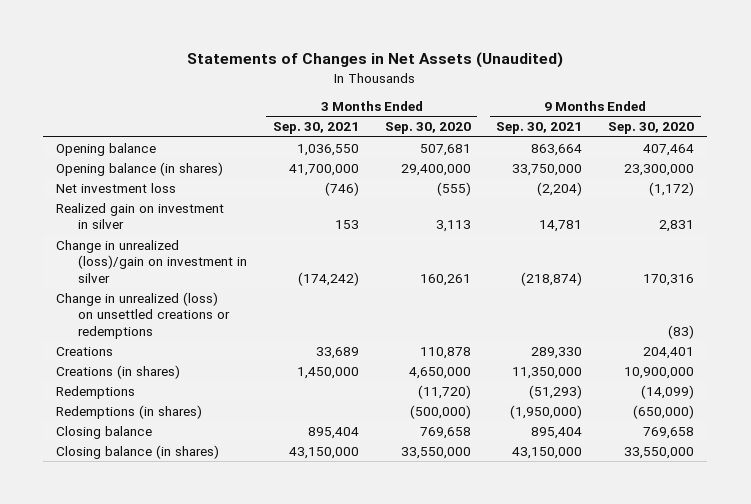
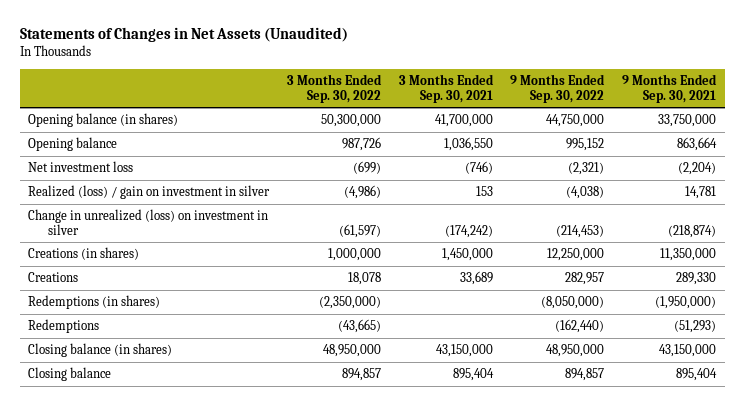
- | 3 Months Ended Sep. 30, 2021 | 3 Months Ended Sep. 30, 2020 | 9 Months Ended Sep. 30, 2021 | 9 Months Ended Sep. 30, 2020
+ | 3 Months Ended Sep. 30, 2022 | 3 Months Ended Sep. 30, 2021 | 9 Months Ended Sep. 30, 2022 | 9 Months Ended Sep. 30, 2021
moved down: Opening balance | 987,726 | 1,036,550 | 995,152 | 863,664
- Realized gain on investment in silver | 153 | 3,113 | 14,781 | 2,831
- Change in unrealized (loss)/gain on investment in silver | (174,242) | 160,261 | (218,874) | 170,316
- Change in unrealized (loss) on unsettled creations or redemptions | | | | (83)
+ Realized (loss) / gain on investment in silver | (4,986) | 153 | (4,038) | 14,781
+ Change in unrealized (loss) on investment in silver | (61,597) | (174,242) | (214,453) | (218,874)
moved down: Creations | 18,078 | 33,689 | 282,957 | 289,330
moved down: Redemptions | (43,665) | | (162,440) | (51,293)
moved down: Closing balance | 894,857 | 895,404 | 894,857 | 895,404

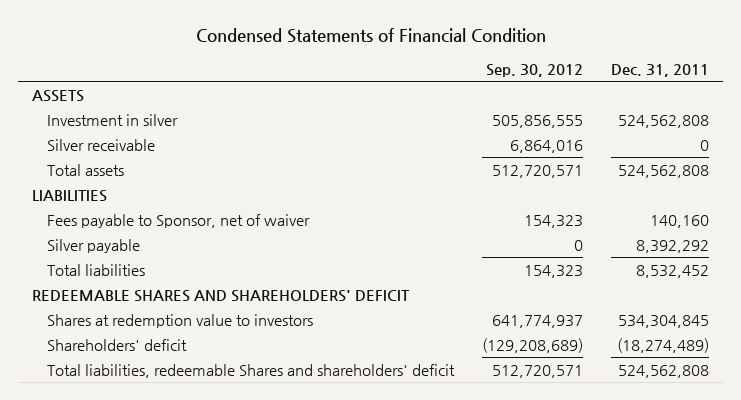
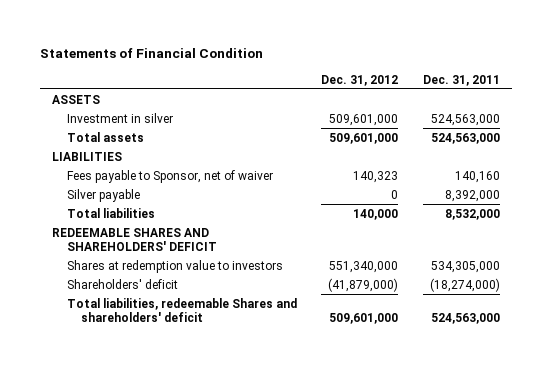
- Condensed Statements of Financial Condition
+ Statements of Financial Condition
- | Sep. 30, 2012 | Dec. 31, 2011
+ | Dec. 31, 2012 | Dec. 31, 2011
- Investment in silver | 505,856,555 | 524,562,808
- Silver receivable | 6,864,016 | 0
- Total assets | 512,720,571 | 524,562,808
+ Investment in silver | 509,601,000 | 524,563,000
+ Total assets | 509,601,000 | 524,563,000
- Silver payable | 0 | 8,392,292
- Total liabilities | 154,323 | 8,532,452
+ Silver payable | 0 | 8,392,000
+ Total liabilities | 140,000 | 8,532,000
- Shares at redemption value to investors | 641,774,937 | 534,304,845
- Shareholders' deficit | (129,208,689) | (18,274,489)
- Total liabilities, redeemable Shares and shareholders' deficit | 512,720,571 | 524,562,808
+ Shares at redemption value to investors | 551,340,000 | 534,305,000
+ Shareholders' deficit | (41,879,000) | (18,274,000)
+ Total liabilities, redeemable Shares and shareholders' deficit | 509,601,000 | 524,563,000

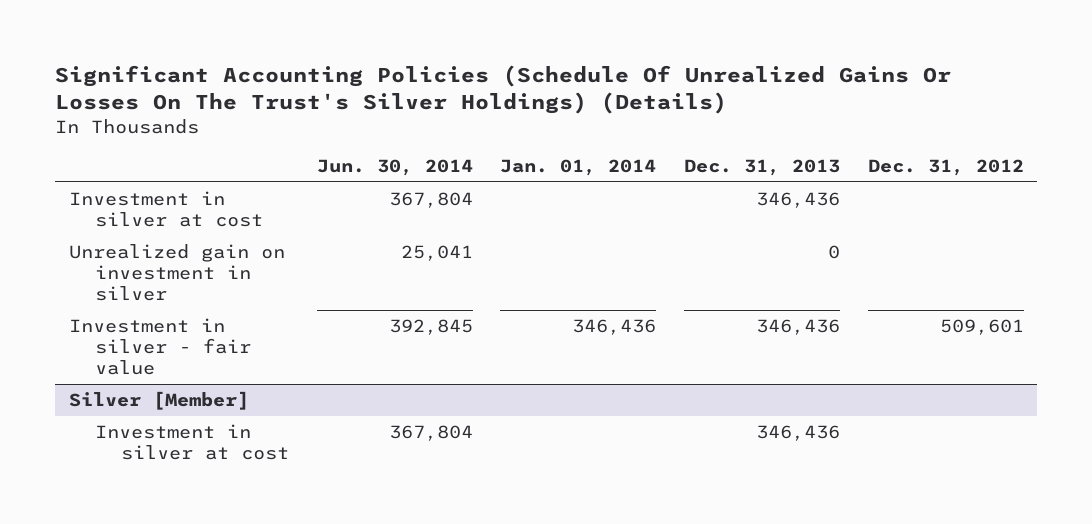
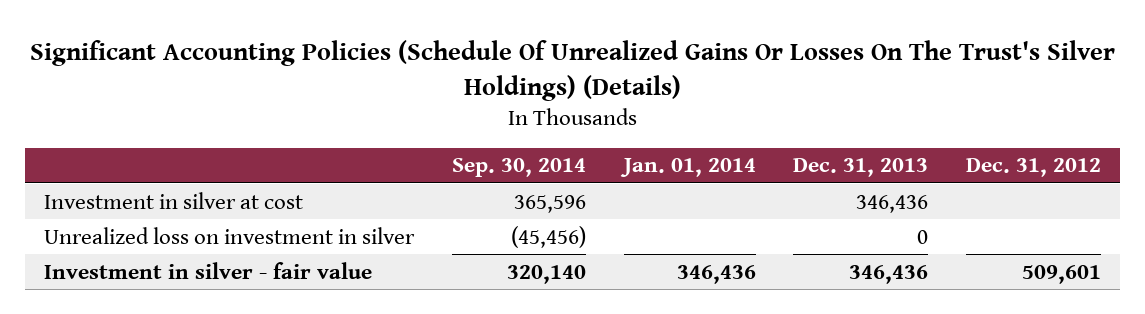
- | Jun. 30, 2014 | Jan. 01, 2014 | Dec. 31, 2013 | Dec. 31, 2012
+ | Sep. 30, 2014 | Jan. 01, 2014 | Dec. 31, 2013 | Dec. 31, 2012
- Unrealized gain on investment in silver | 25,041 | | 0 |
+ Unrealized loss on investment in silver | (45,456) | | 0 |
- Silver [Member]
- Investment in silver at cost | 367,804 | | 346,436 |

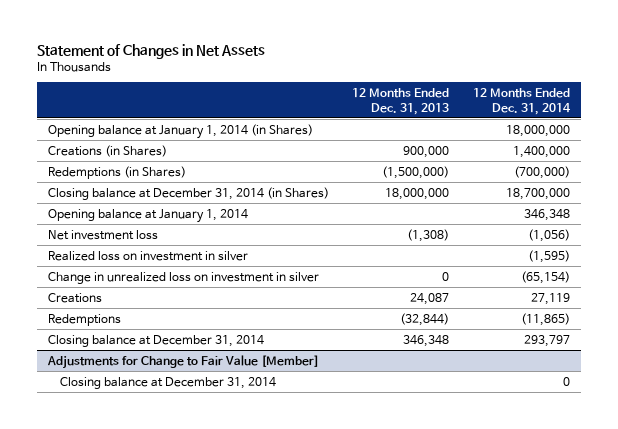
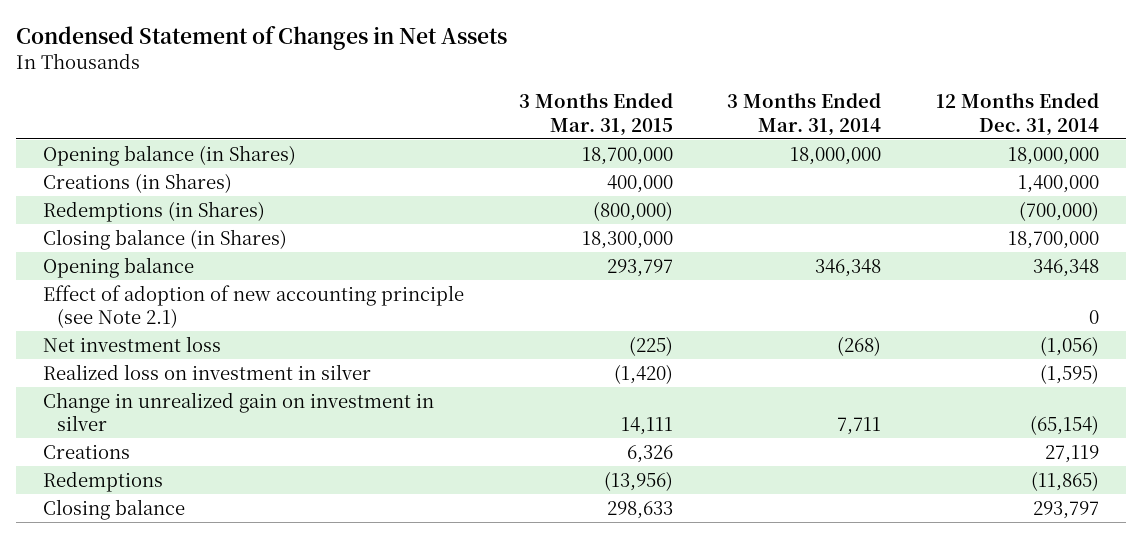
- Statement of Changes in Net Assets
+ Condensed Statement of Changes in Net Assets
- | 12 Months Ended Dec. 31, 2013 | 12 Months Ended Dec. 31, 2014
+ | 3 Months Ended Mar. 31, 2015 | 3 Months Ended Mar. 31, 2014 | 12 Months Ended Dec. 31, 2014
- Opening balance at January 1, 2014 (in Shares) | | 18,000,000
+ Opening balance (in Shares) | 18,700,000 | 18,000,000 | 18,000,000
- Closing balance at December 31, 2014 (in Shares) | 18,000,000 | 18,700,000
- Opening balance at January 1, 2014 | | 346,348
+ Closing balance (in Shares) | 18,300,000 | | 18,700,000
+ Opening balance | 293,797 | 346,348 | 346,348
+ Effect of adoption of new accounting principle (see Note 2.1) | | | 0
- Change in unrealized loss on investment in silver | 0 | (65,154)
+ Change in unrealized gain on investment in silver | 14,111 | 7,711 | (65,154)
- Closing balance at December 31, 2014 | 346,348 | 293,797
- Adjustments for Change to Fair Value [Member]
- Closing balance at December 31, 2014 | | 0
+ Closing balance | 298,633 | | 293,797

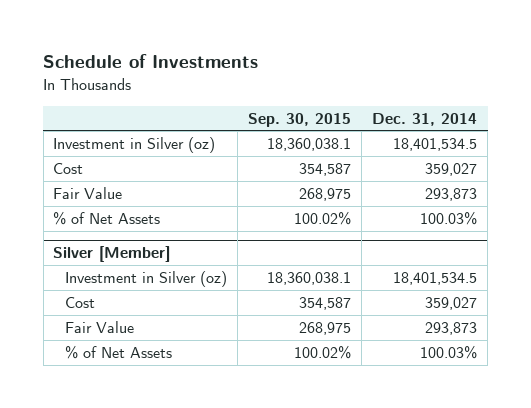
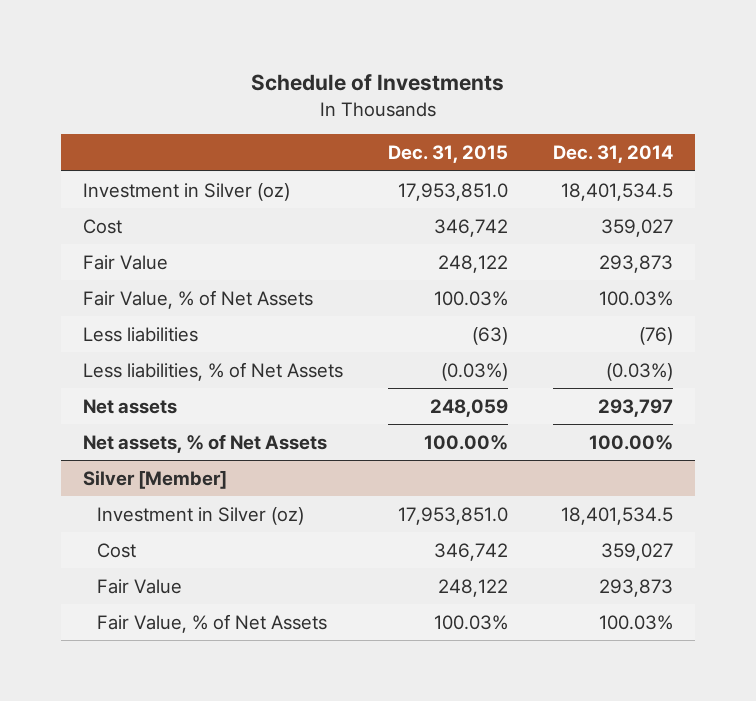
- | Sep. 30, 2015 | Dec. 31, 2014
+ | Dec. 31, 2015 | Dec. 31, 2014
- % of Net Assets | 100.02% | 100.03%
+ Fair Value, % of Net Assets | 100.03% | 100.03%
+ Less liabilities | (63) | (76)
+ Less liabilities, % of Net Assets | (0.03%) | (0.03%)
+ Net assets | 248,059 | 293,797
+ Net assets, % of Net Assets | 100.00% | 100.00%
@ Silver [Member]
- % of Net Assets | 100.02% | 100.03%
+ Fair Value, % of Net Assets | 100.03% | 100.03%

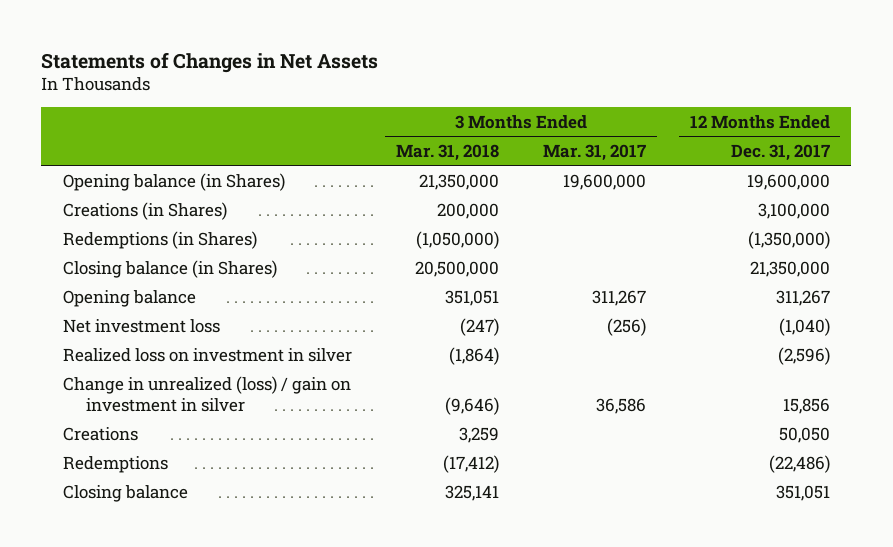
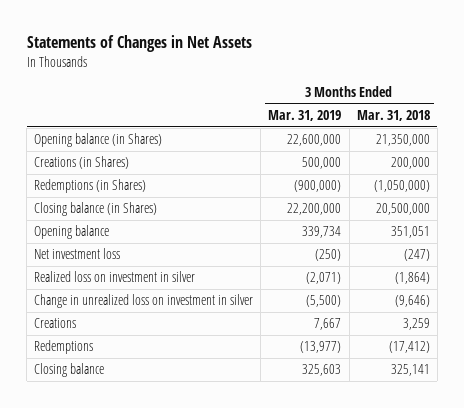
- | 3 Months Ended Mar. 31, 2018 | 3 Months Ended Mar. 31, 2017 | 12 Months Ended Dec. 31, 2017
+ | 3 Months Ended Mar. 31, 2019 | 3 Months Ended Mar. 31, 2018
- Change in unrealized (loss) / gain on investment in silver | (9,646) | 36,586 | 15,856
+ Change in unrealized loss on investment in silver | (5,500) | (9,646)

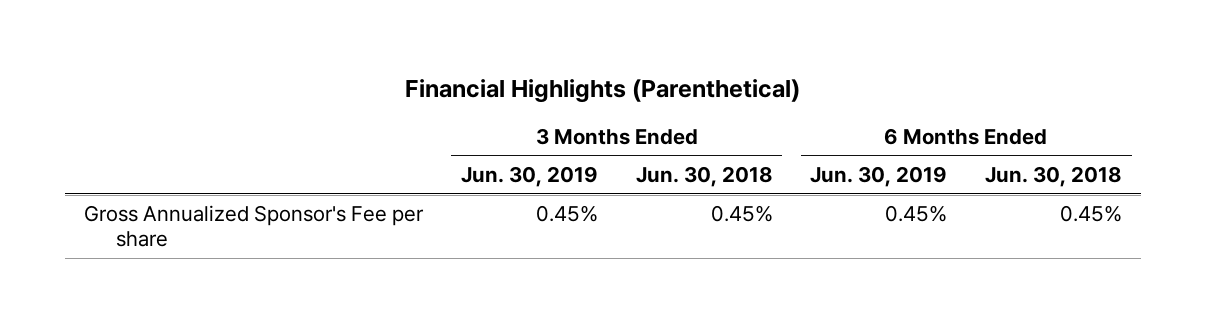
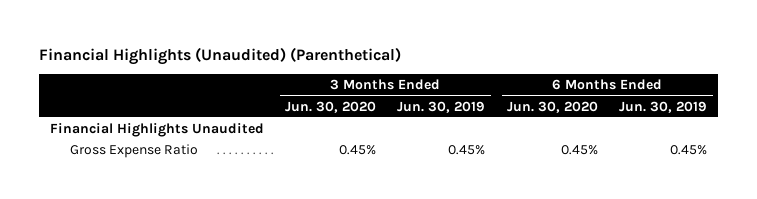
- Financial Highlights (Parenthetical)
+ Financial Highlights (Unaudited) (Parenthetical)
- | 3 Months Ended Jun. 30, 2019 | 3 Months Ended Jun. 30, 2018 | 6 Months Ended Jun. 30, 2019 | 6 Months Ended Jun. 30, 2018
+ | 3 Months Ended Jun. 30, 2020 | 3 Months Ended Jun. 30, 2019 | 6 Months Ended Jun. 30, 2020 | 6 Months Ended Jun. 30, 2019
- Gross Annualized Sponsor's Fee per share | 0.45% | 0.45% | 0.45% | 0.45%
+ Financial Highlights Unaudited
+ Gross Expense Ratio | 0.45% | 0.45% | 0.45% | 0.45%

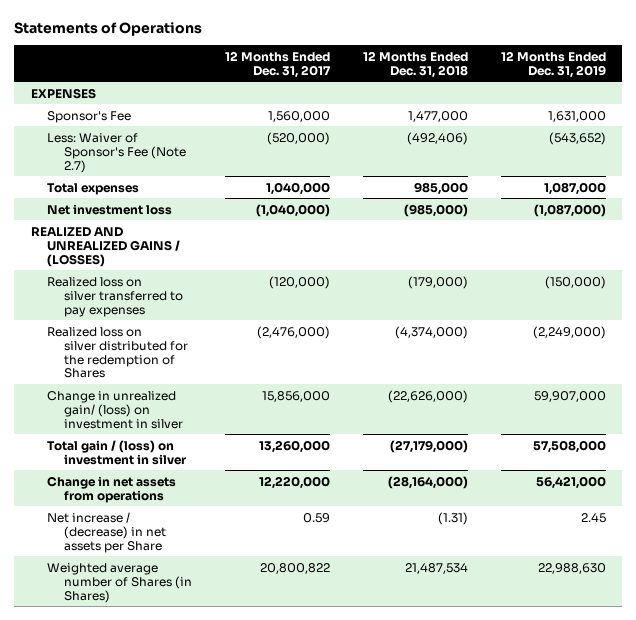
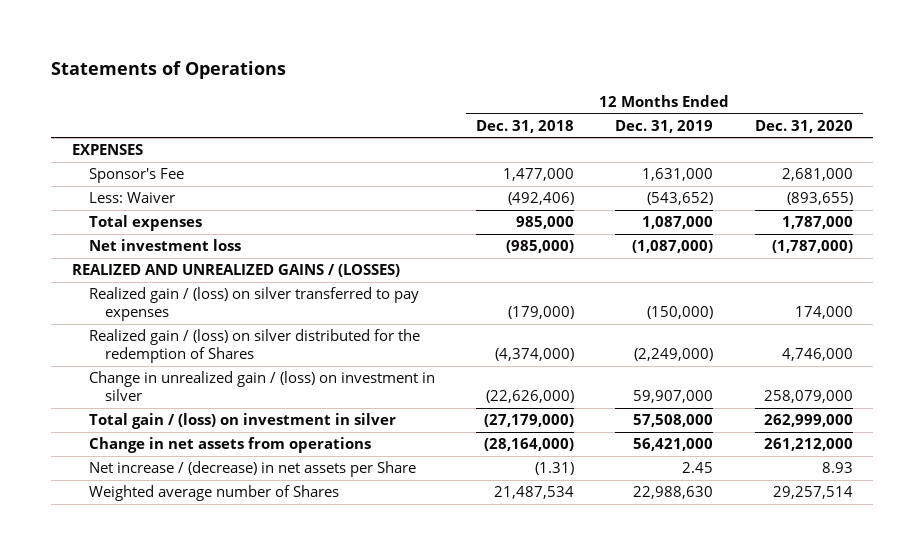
- | 12 Months Ended Dec. 31, 2017 | 12 Months Ended Dec. 31, 2018 | 12 Months Ended Dec. 31, 2019
+ | 12 Months Ended Dec. 31, 2018 | 12 Months Ended Dec. 31, 2019 | 12 Months Ended Dec. 31, 2020
- Less: Waiver of Sponsor's Fee (Note 2.7) | (520,000) | (492,406) | (543,652)
+ Less: Waiver | (492,406) | (543,652) | (893,655)
- Realized loss on silver transferred to pay expenses | (120,000) | (179,000) | (150,000)
- Realized loss on silver distributed for the redemption of Shares | (2,476,000) | (4,374,000) | (2,249,000)
- Change in unrealized gain/ (loss) on investment in silver | 15,856,000 | (22,626,000) | 59,907,000
+ Realized gain / (loss) on silver transferred to pay expenses | (179,000) | (150,000) | 174,000
+ Realized gain / (loss) on silver distributed for the redemption of Shares | (4,374,000) | (2,249,000) | 4,746,000
+ Change in unrealized gain / (loss) on investment in silver | (22,626,000) | 59,907,000 | 258,079,000
- Weighted average number of Shares (in Shares) | 20,800,822 | 21,487,534 | 22,988,630
+ Weighted average number of Shares | 21,487,534 | 22,988,630 | 29,257,514

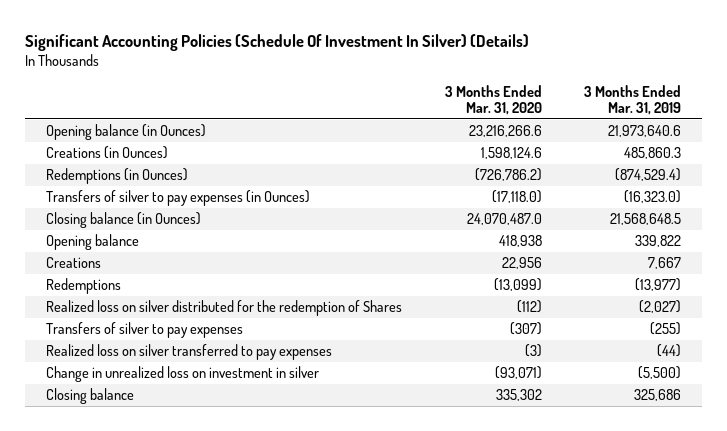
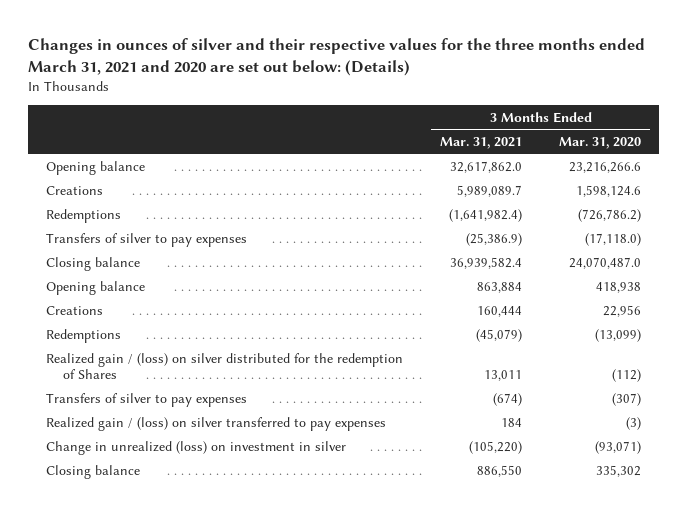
- Significant Accounting Policies (Schedule Of Investment In Silver) (Details)
+ Changes in ounces of silver and their respective values for the three months ended March 31, 2021 and 2020 are set out below: (Details)
- | 3 Months Ended Mar. 31, 2020 | 3 Months Ended Mar. 31, 2019
+ | 3 Months Ended Mar. 31, 2021 | 3 Months Ended Mar. 31, 2020
- Opening balance (in Ounces) | 23,216,266.6 | 21,973,640.6
- Creations (in Ounces) | 1,598,124.6 | 485,860.3
- Redemptions (in Ounces) | (726,786.2) | (874,529.4)
- Transfers of silver to pay expenses (in Ounces) | (17,118.0) | (16,323.0)
- Closing balance (in Ounces) | 24,070,487.0 | 21,568,648.5
+ Opening balance | 32,617,862.0 | 23,216,266.6
+ Creations | 5,989,089.7 | 1,598,124.6
+ Redemptions | (1,641,982.4) | (726,786.2)
+ Transfers of silver to pay expenses | (25,386.9) | (17,118.0)
+ Closing balance | 36,939,582.4 | 24,070,487.0
- Realized loss on silver distributed for the redemption of Shares | (112) | (2,027)
+ Realized gain / (loss) on silver distributed for the redemption of Shares | 13,011 | (112)
- Realized loss on silver transferred to pay expenses | (3) | (44)
- Change in unrealized loss on investment in silver | (93,071) | (5,500)
+ Realized gain / (loss) on silver transferred to pay expenses | 184 | (3)
+ Change in unrealized (loss) on investment in silver | (105,220) | (93,071)

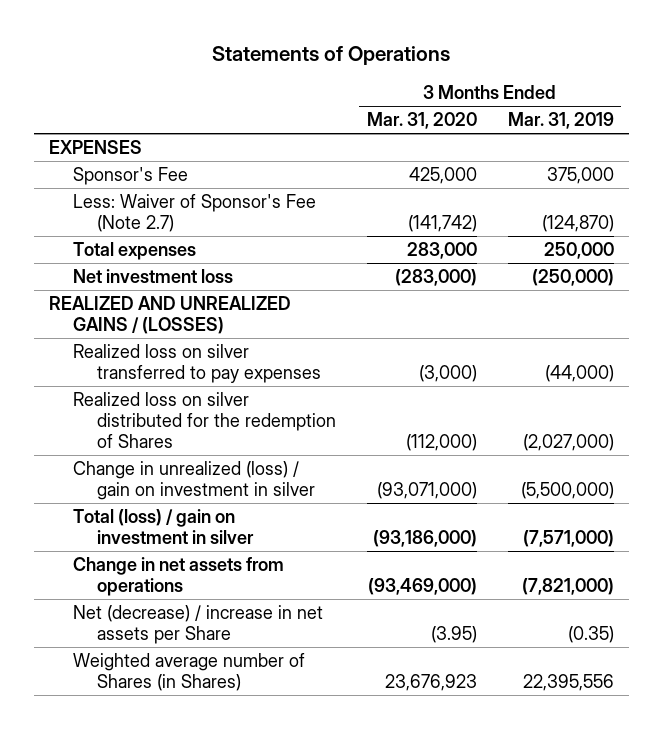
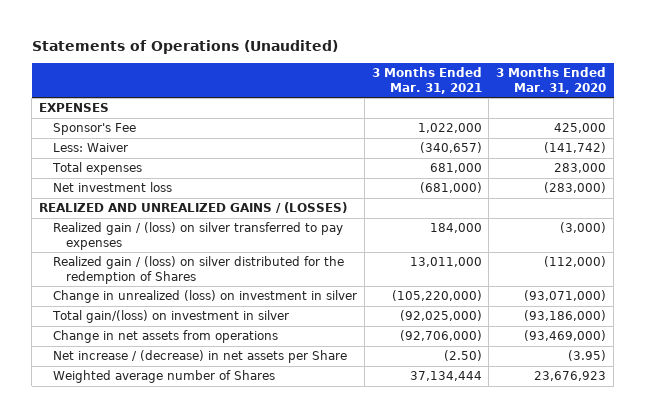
- Statements of Operations
+ Statements of Operations (Unaudited)
- | 3 Months Ended Mar. 31, 2020 | 3 Months Ended Mar. 31, 2019
+ | 3 Months Ended Mar. 31, 2021 | 3 Months Ended Mar. 31, 2020
- Less: Waiver of Sponsor's Fee (Note 2.7) | (141,742) | (124,870)
+ Less: Waiver | (340,657) | (141,742)
- Realized loss on silver transferred to pay expenses | (3,000) | (44,000)
- Realized loss on silver distributed for the redemption of Shares | (112,000) | (2,027,000)
- Change in unrealized (loss) / gain on investment in silver | (93,071,000) | (5,500,000)
- Total (loss) / gain on investment in silver | (93,186,000) | (7,571,000)
+ Realized gain / (loss) on silver transferred to pay expenses | 184,000 | (3,000)
+ Realized gain / (loss) on silver distributed for the redemption of Shares | 13,011,000 | (112,000)
+ Change in unrealized (loss) on investment in silver | (105,220,000) | (93,071,000)
+ Total gain/(loss) on investment in silver | (92,025,000) | (93,186,000)
- Net (decrease) / increase in net assets per Share | (3.95) | (0.35)
- Weighted average number of Shares (in Shares) | 23,676,923 | 22,395,556
+ Net increase / (decrease) in net assets per Share | (2.50) | (3.95)
+ Weighted average number of Shares | 37,134,444 | 23,676,923

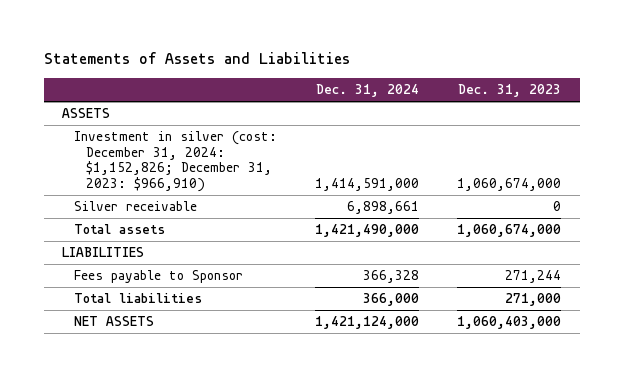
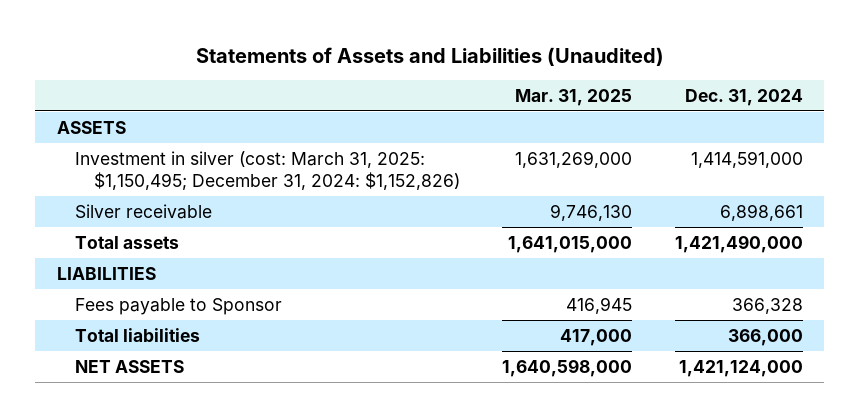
- Statements of Assets and Liabilities
+ Statements of Assets and Liabilities (Unaudited)
- | Dec. 31, 2024 | Dec. 31, 2023
+ | Mar. 31, 2025 | Dec. 31, 2024
- Investment in silver (cost: December 31, 2024: $1,152,826; December 31, 2023: $966,910) | 1,414,591,000 | 1,060,674,000
+ Investment in silver (cost: March 31, 2025: $1,150,495; December 31, 2024: $1,152,826) | 1,631,269,000 | 1,414,591,000

